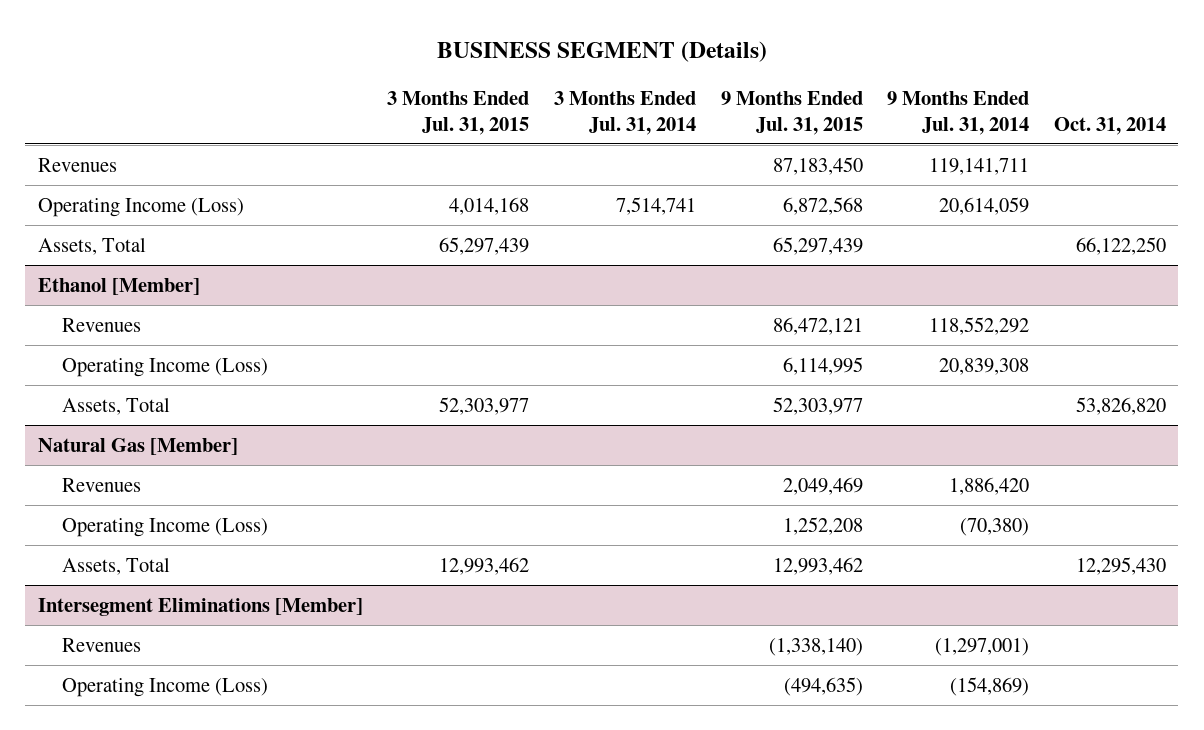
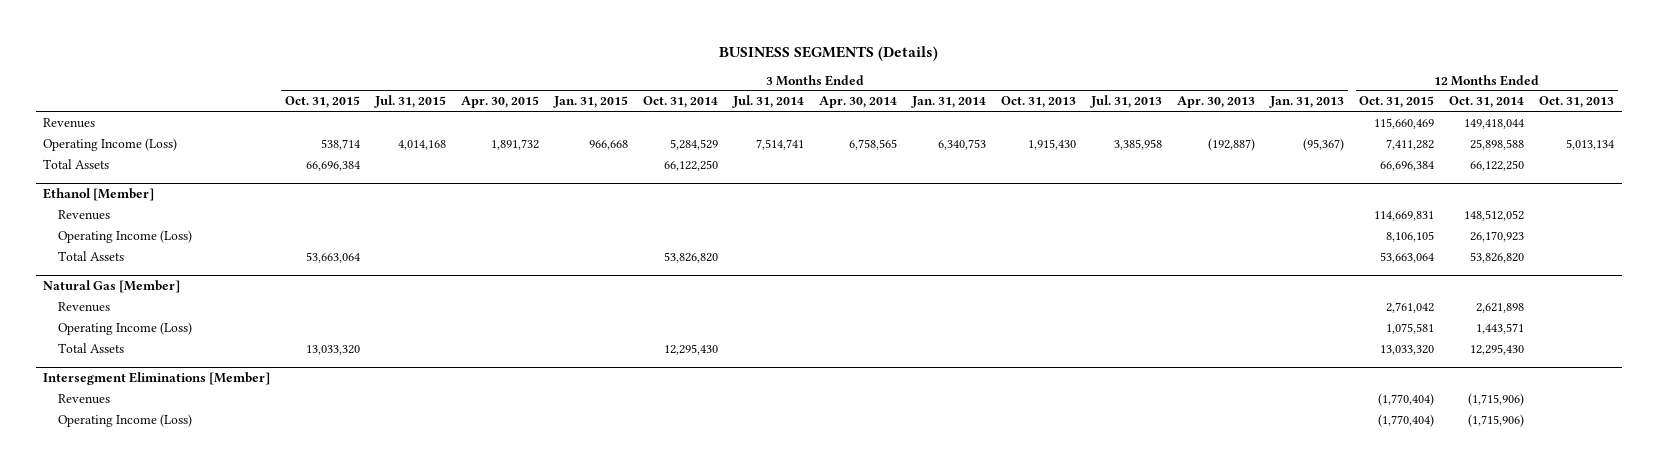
- BUSINESS SEGMENT (Details)
+ BUSINESS SEGMENTS (Details)
- | 3 Months Ended Jul. 31, 2015 | 3 Months Ended Jul. 31, 2014 | 9 Months Ended Jul. 31, 2015 | 9 Months Ended Jul. 31, 2014 | Oct. 31, 2014
+ | 3 Months Ended Oct. 31, 2015 | 3 Months Ended Jul. 31, 2015 | 3 Months Ended Apr. 30, 2015 | 3 Months Ended Jan. 31, 2015 | 3 Months Ended Oct. 31, 2014 | 3 Months Ended Jul. 31, 2014 | 3 Months Ended Apr. 30, 2014 | 3 Months Ended Jan. 31, 2014 | 3 Months Ended Oct. 31, 2013 | 3 Months Ended Jul. 31, 2013 | 3 Months Ended Apr. 30, 2013 | 3 Months Ended Jan. 31, 2013 | 12 Months Ended Oct. 31, 2015 | 12 Months Ended Oct. 31, 2014 | 12 Months Ended Oct. 31, 2013
- Assets, Total | 65,297,439 | | 65,297,439 | | 66,122,250
+ Total Assets | 66,696,384 | | | | 66,122,250 | | | | | | | | 66,696,384 | 66,122,250 |
@ Ethanol [Member]
- Assets, Total | 52,303,977 | | 52,303,977 | | 53,826,820
+ Total Assets | 53,663,064 | | | | 53,826,820 | | | | | | | | 53,663,064 | 53,826,820 |
@ Natural Gas [Member]
- Assets, Total | 12,993,462 | | 12,993,462 | | 12,295,430
+ Total Assets | 13,033,320 | | | | 12,295,430 | | | | | | | | 13,033,320 | 12,295,430 |

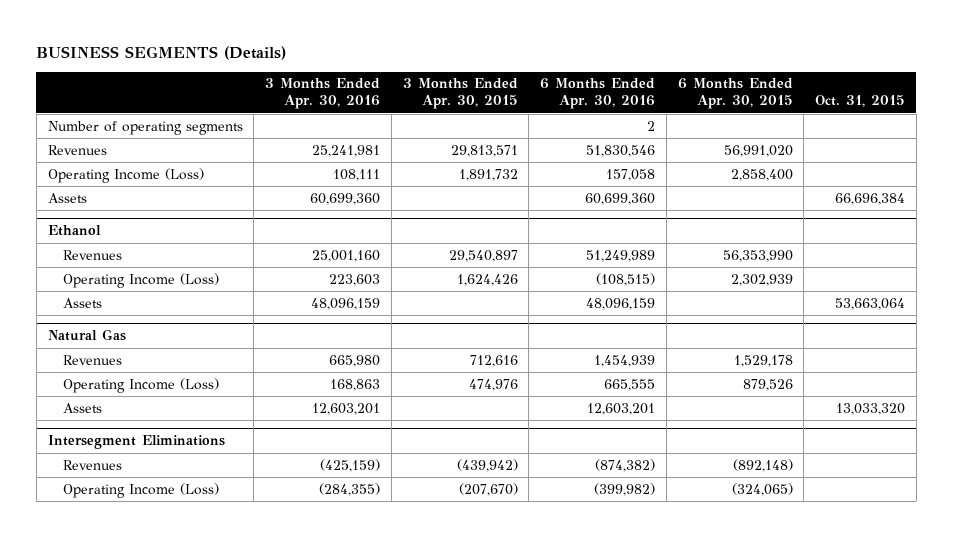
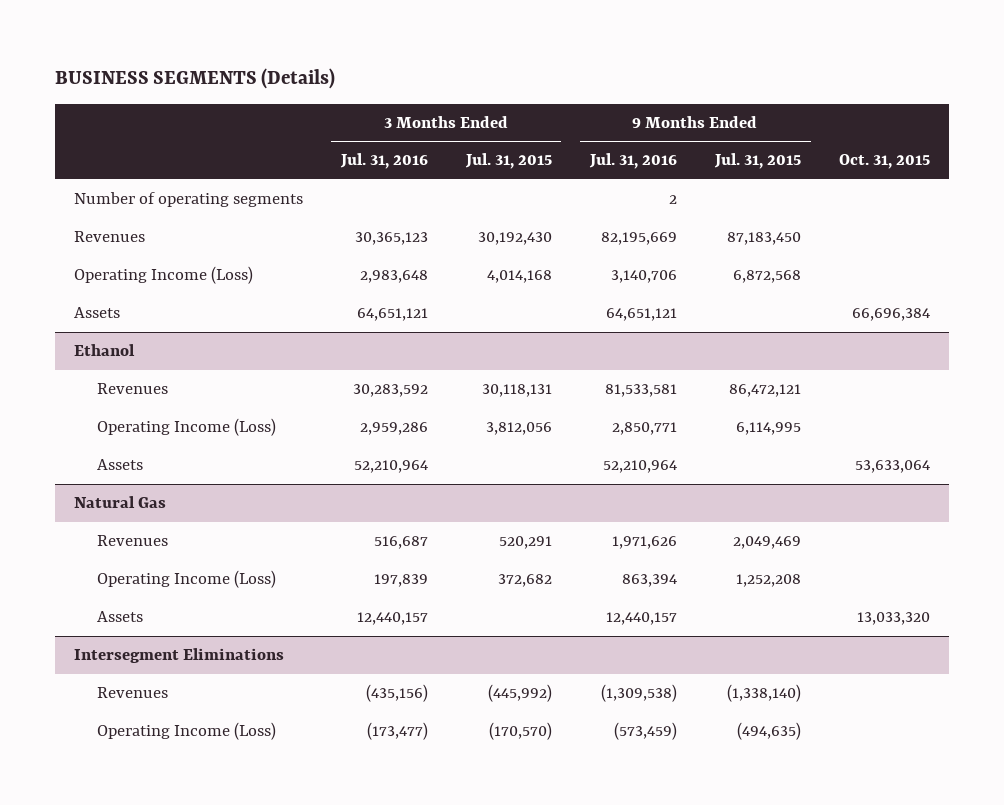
- | 3 Months Ended Apr. 30, 2016 | 3 Months Ended Apr. 30, 2015 | 6 Months Ended Apr. 30, 2016 | 6 Months Ended Apr. 30, 2015 | Oct. 31, 2015
+ | 3 Months Ended Jul. 31, 2016 | 3 Months Ended Jul. 31, 2015 | 9 Months Ended Jul. 31, 2016 | 9 Months Ended Jul. 31, 2015 | Oct. 31, 2015
@ Ethanol
- Assets | 48,096,159 | | 48,096,159 | | 53,663,064
+ Assets | 52,210,964 | | 52,210,964 | | 53,633,064

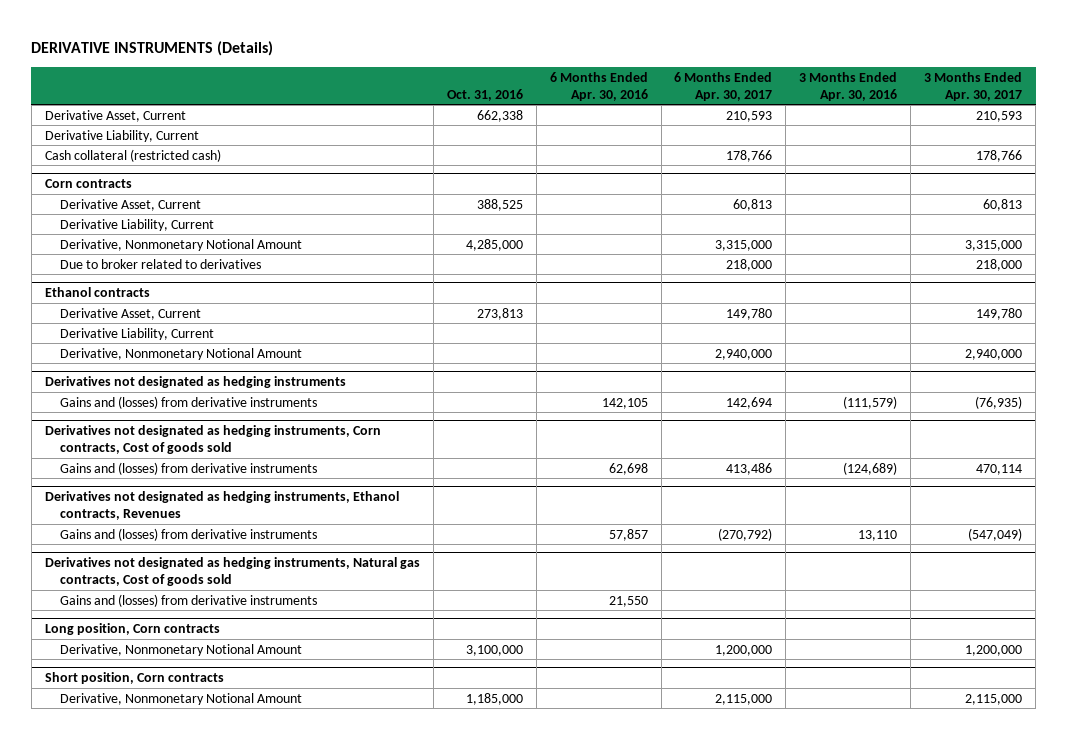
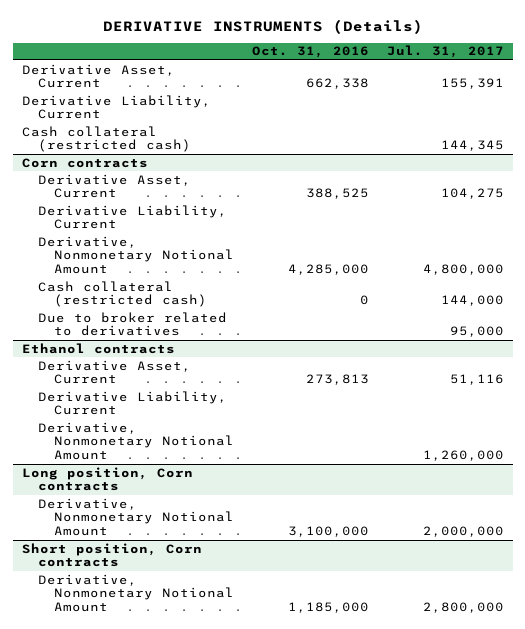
- | Oct. 31, 2016 | 6 Months Ended Apr. 30, 2016 | 6 Months Ended Apr. 30, 2017 | 3 Months Ended Apr. 30, 2016 | 3 Months Ended Apr. 30, 2017
+ | Oct. 31, 2016 | Jul. 31, 2017
@ Corn contracts
+ Cash collateral (restricted cash) | 0 | 144,000
- Derivatives not designated as hedging instruments
- Gains and (losses) from derivative instruments | | 142,105 | 142,694 | (111,579) | (76,935)
- Derivatives not designated as hedging instruments, Corn contracts, Cost of goods sold
- Gains and (losses) from derivative instruments | | 62,698 | 413,486 | (124,689) | 470,114
- Derivatives not designated as hedging instruments, Ethanol contracts, Revenues
- Gains and (losses) from derivative instruments | | 57,857 | (270,792) | 13,110 | (547,049)
- Derivatives not designated as hedging instruments, Natural gas contracts, Cost of goods sold
- Gains and (losses) from derivative instruments | | 21,550 | | |

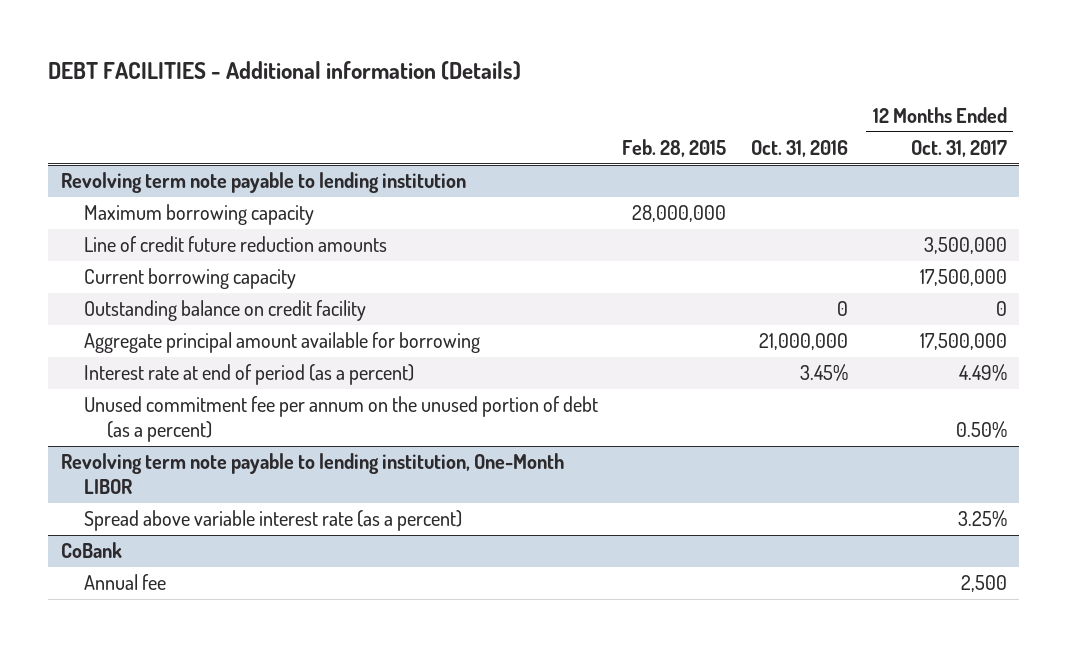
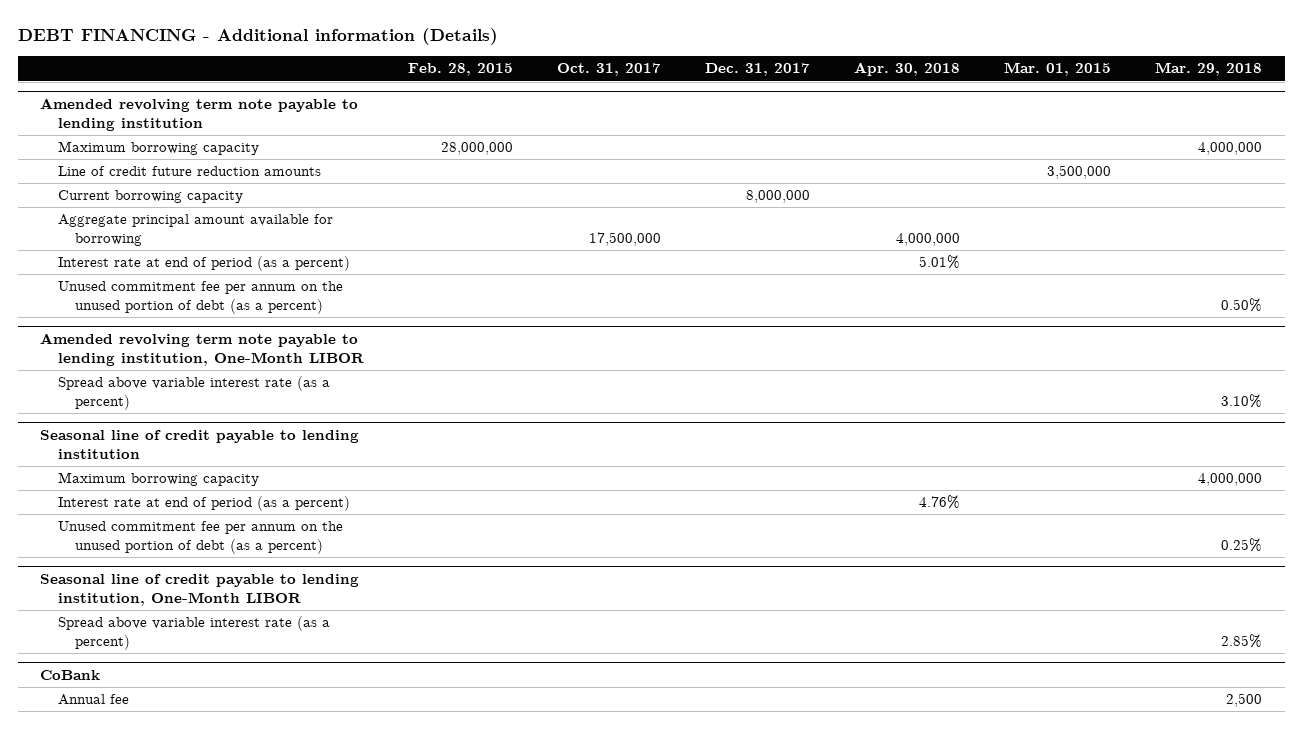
- DEBT FACILITIES - Additional information (Details)
+ DEBT FINANCING - Additional information (Details)
- | Feb. 28, 2015 | Oct. 31, 2016 | 12 Months Ended Oct. 31, 2017
+ | Feb. 28, 2015 | Oct. 31, 2017 | Dec. 31, 2017 | Apr. 30, 2018 | Mar. 01, 2015 | Mar. 29, 2018
- Revolving term note payable to lending institution
+ Amended revolving term note payable to lending institution
- Outstanding balance on credit facility | | 0 | 0
- Revolving term note payable to lending institution, One-Month LIBOR
+ Amended revolving term note payable to lending institution, One-Month LIBOR
+ Seasonal line of credit payable to lending institution
+ Maximum borrowing capacity | | | | | | 4,000,000
+ Interest rate at end of period (as a percent) | | | | 4.76% | |
+ Unused commitment fee per annum on the unused portion of debt (as a percent) | | | | | | 0.25%
+ Seasonal line of credit payable to lending institution, One-Month LIBOR
+ Spread above variable interest rate (as a percent) | | | | | | 2.85%

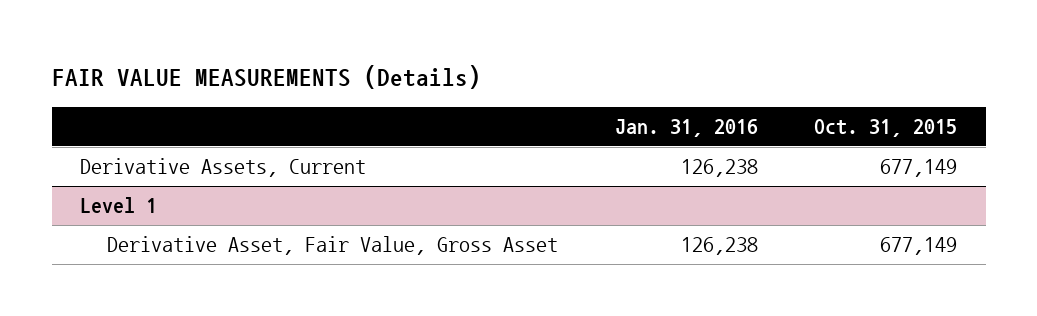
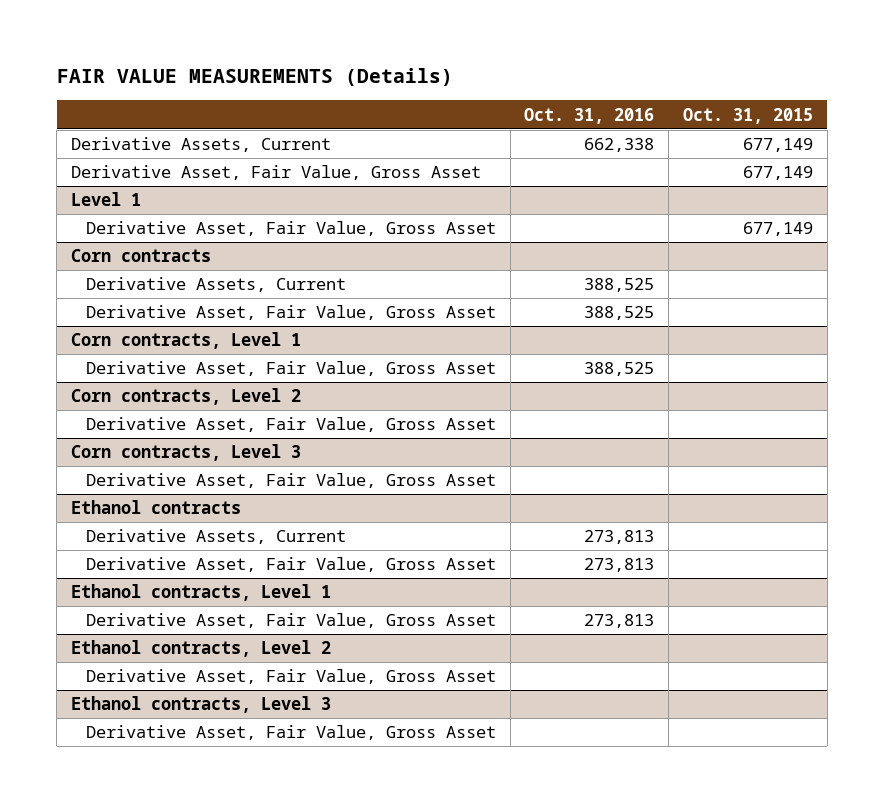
- | Jan. 31, 2016 | Oct. 31, 2015
+ | Oct. 31, 2016 | Oct. 31, 2015
+ Derivative Asset, Fair Value, Gross Asset | | 677,149
+ Corn contracts
+ Derivative Assets, Current | 388,525 |
+ Derivative Asset, Fair Value, Gross Asset | 388,525 |
+ Corn contracts, Level 1
+ Derivative Asset, Fair Value, Gross Asset | 388,525 |
+ Corn contracts, Level 2
+ Derivative Asset, Fair Value, Gross Asset
+ Corn contracts, Level 3
+ Derivative Asset, Fair Value, Gross Asset
+ Ethanol contracts
+ Derivative Assets, Current | 273,813 |
+ Derivative Asset, Fair Value, Gross Asset | 273,813 |
+ Ethanol contracts, Level 1
+ Derivative Asset, Fair Value, Gross Asset | 273,813 |
+ Ethanol contracts, Level 2
+ Derivative Asset, Fair Value, Gross Asset
+ Ethanol contracts, Level 3
+ Derivative Asset, Fair Value, Gross Asset

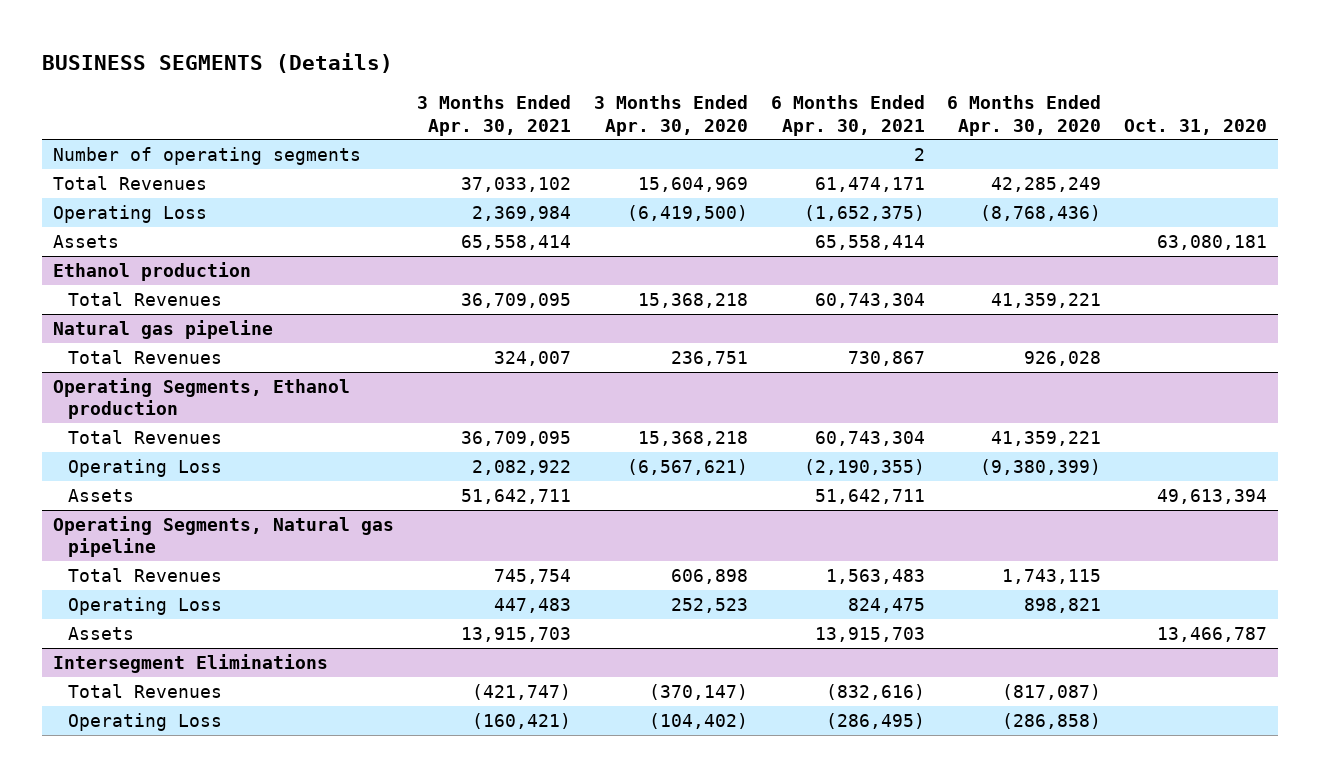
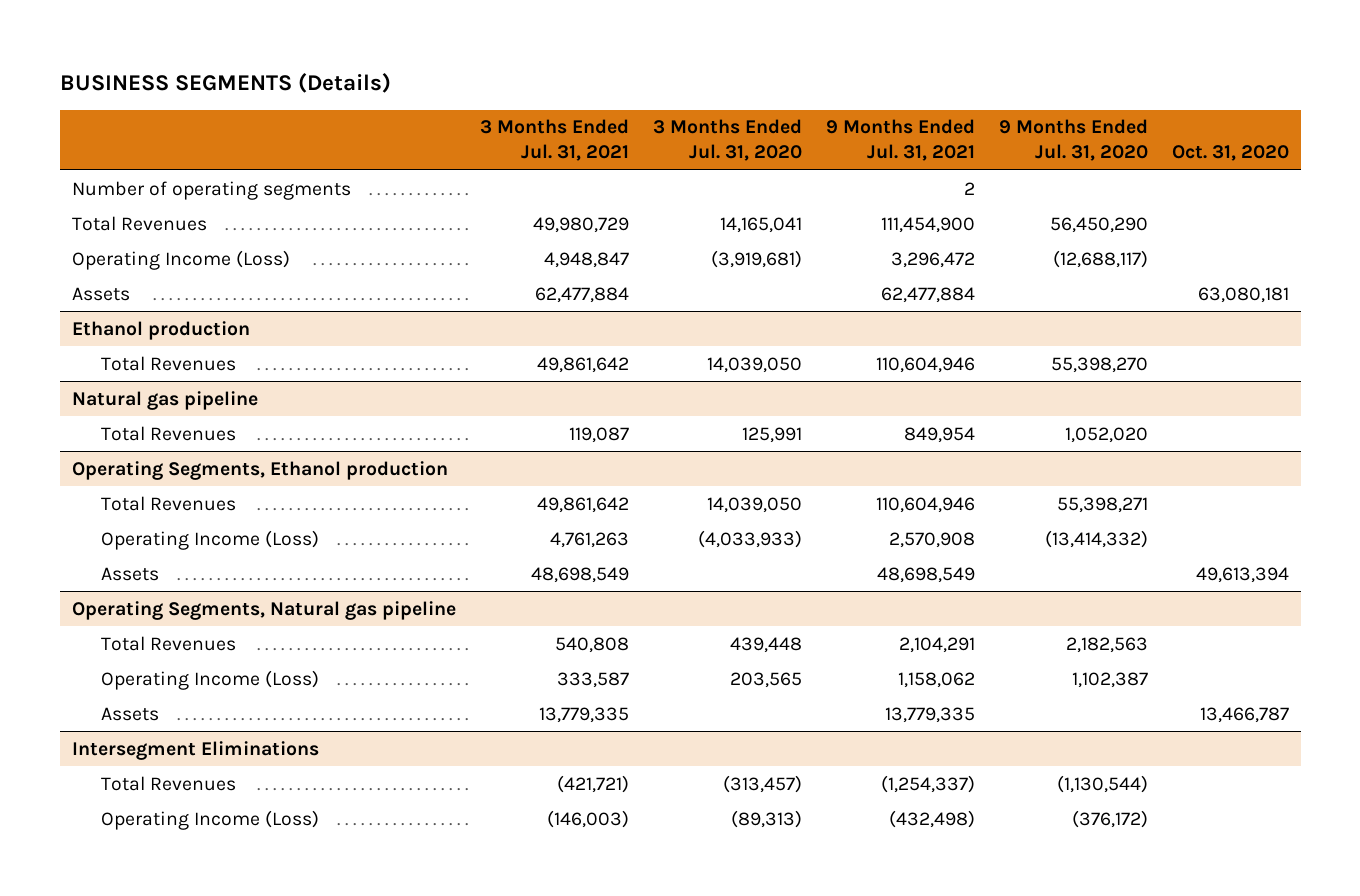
- | 3 Months Ended Apr. 30, 2021 | 3 Months Ended Apr. 30, 2020 | 6 Months Ended Apr. 30, 2021 | 6 Months Ended Apr. 30, 2020 | Oct. 31, 2020
+ | 3 Months Ended Jul. 31, 2021 | 3 Months Ended Jul. 31, 2020 | 9 Months Ended Jul. 31, 2021 | 9 Months Ended Jul. 31, 2020 | Oct. 31, 2020
- Operating Loss | 2,369,984 | (6,419,500) | (1,652,375) | (8,768,436) |
+ Operating Income (Loss) | 4,948,847 | (3,919,681) | 3,296,472 | (12,688,117) |
@ Operating Segments, Ethanol production
- Operating Loss | 2,082,922 | (6,567,621) | (2,190,355) | (9,380,399) |
+ Operating Income (Loss) | 4,761,263 | (4,033,933) | 2,570,908 | (13,414,332) |
@ Operating Segments, Natural gas pipeline
- Operating Loss | 447,483 | 252,523 | 824,475 | 898,821 |
+ Operating Income (Loss) | 333,587 | 203,565 | 1,158,062 | 1,102,387 |
@ Intersegment Eliminations
- Operating Loss | (160,421) | (104,402) | (286,495) | (286,858) |
+ Operating Income (Loss) | (146,003) | (89,313) | (432,498) | (376,172) |

